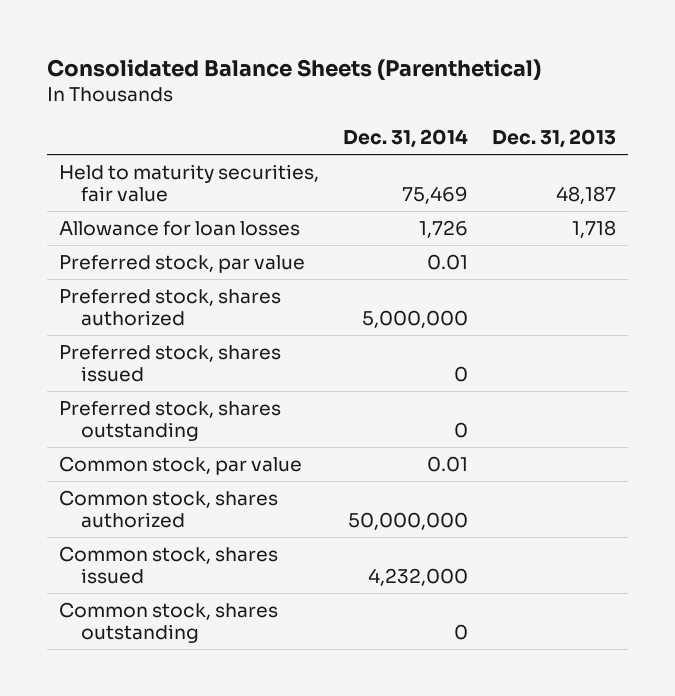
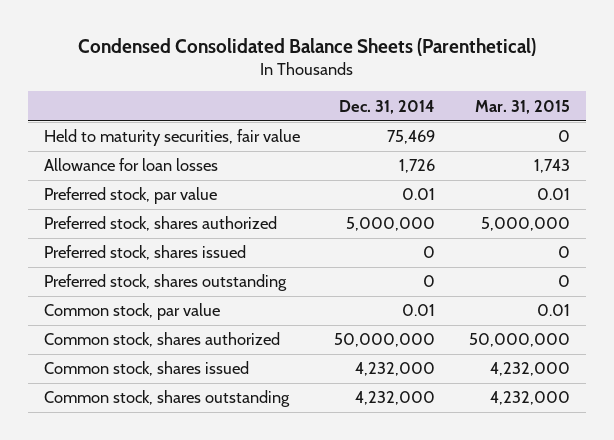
- Consolidated Balance Sheets (Parenthetical)
+ Condensed Consolidated Balance Sheets (Parenthetical)
- | Dec. 31, 2014 | Dec. 31, 2013
+ | Dec. 31, 2014 | Mar. 31, 2015
- Common stock, shares outstanding | 0 |
+ Common stock, shares outstanding | 4,232,000 | 4,232,000

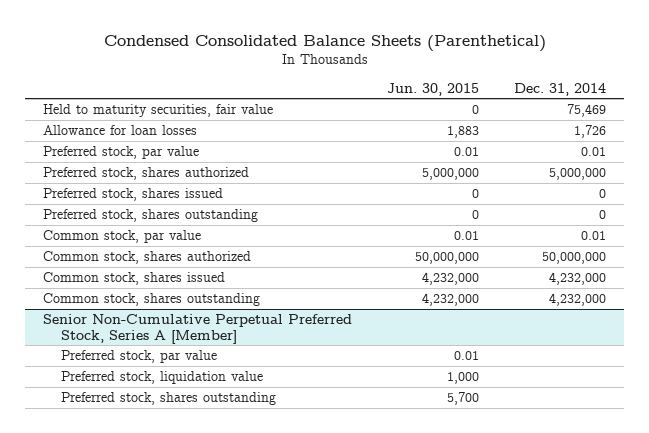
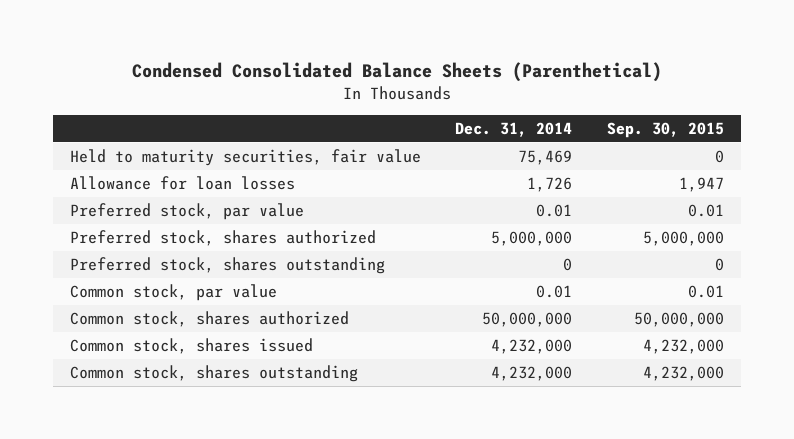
- | Jun. 30, 2015 | Dec. 31, 2014
+ | Dec. 31, 2014 | Sep. 30, 2015
- Preferred stock, shares issued | 0 | 0
- Senior Non-Cumulative Perpetual Preferred Stock, Series A [Member]
- Preferred stock, par value | 0.01 |
- Preferred stock, liquidation value | 1,000 |
- Preferred stock, shares outstanding | 5,700 |

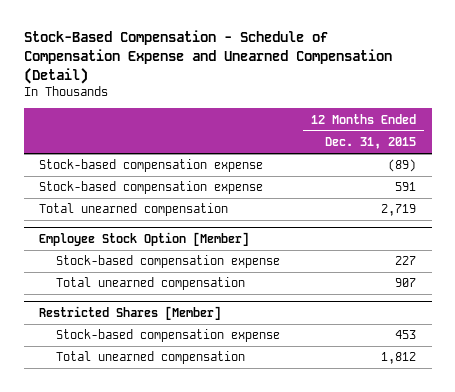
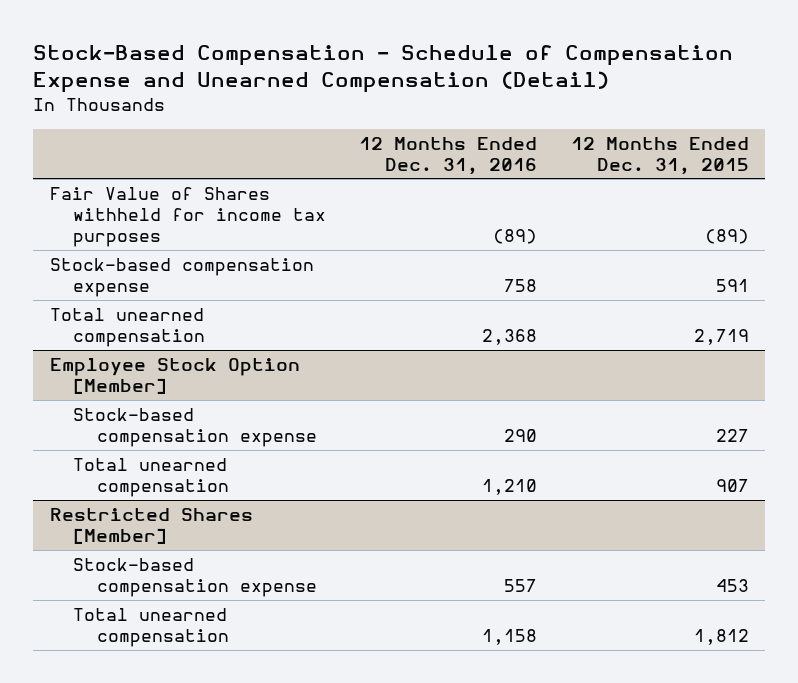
- | 12 Months Ended Dec. 31, 2015
+ | 12 Months Ended Dec. 31, 2016 | 12 Months Ended Dec. 31, 2015
- Stock-based compensation expense | (89)
+ Fair Value of Shares withheld for income tax purposes | (89) | (89)

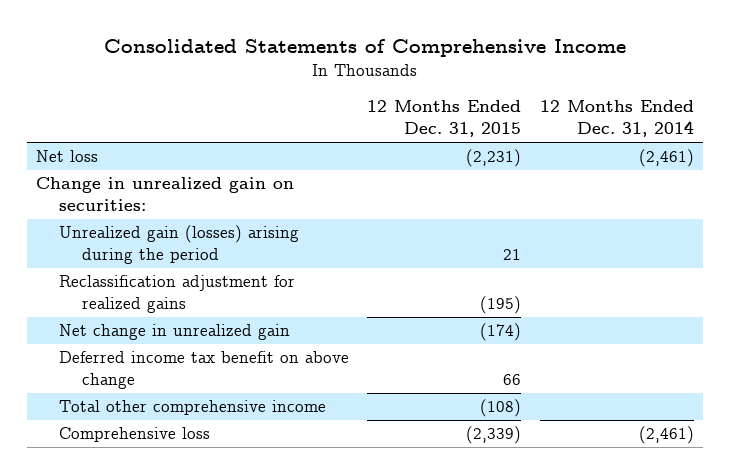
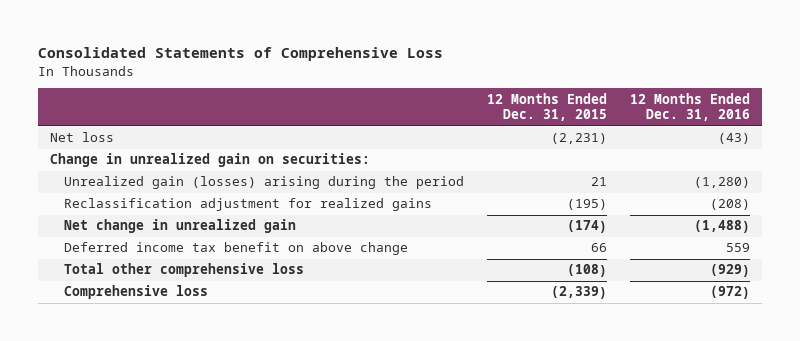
- Consolidated Statements of Comprehensive Income
+ Consolidated Statements of Comprehensive Loss
- | 12 Months Ended Dec. 31, 2015 | 12 Months Ended Dec. 31, 2014
+ | 12 Months Ended Dec. 31, 2015 | 12 Months Ended Dec. 31, 2016
- Total other comprehensive income | (108) |
+ Total other comprehensive loss | (108) | (929)

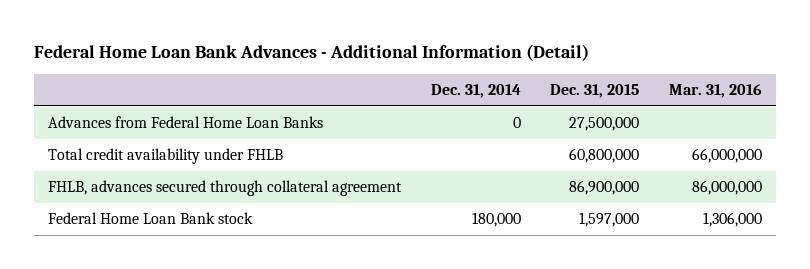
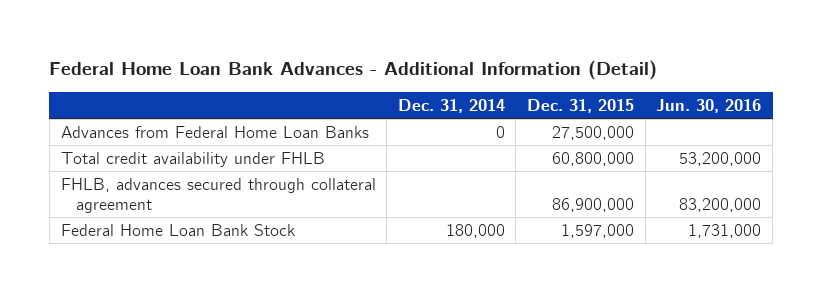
- | Dec. 31, 2014 | Dec. 31, 2015 | Mar. 31, 2016
+ | Dec. 31, 2014 | Dec. 31, 2015 | Jun. 30, 2016
- Federal Home Loan Bank stock | 180,000 | 1,597,000 | 1,306,000
+ Federal Home Loan Bank Stock | 180,000 | 1,597,000 | 1,731,000

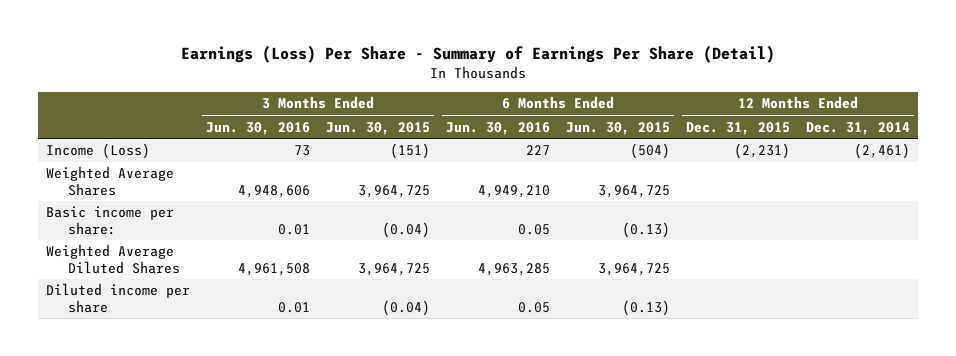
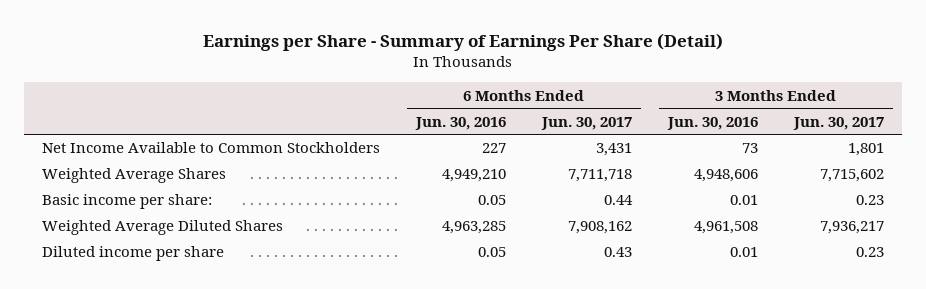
- Earnings (Loss) Per Share - Summary of Earnings Per Share (Detail)
+ Earnings per Share - Summary of Earnings Per Share (Detail)
- | 3 Months Ended Jun. 30, 2016 | 3 Months Ended Jun. 30, 2015 | 6 Months Ended Jun. 30, 2016 | 6 Months Ended Jun. 30, 2015 | 12 Months Ended Dec. 31, 2015 | 12 Months Ended Dec. 31, 2014
+ | 6 Months Ended Jun. 30, 2016 | 6 Months Ended Jun. 30, 2017 | 3 Months Ended Jun. 30, 2016 | 3 Months Ended Jun. 30, 2017
- Income (Loss) | 73 | (151) | 227 | (504) | (2,231) | (2,461)
+ Net Income Available to Common Stockholders | 227 | 3,431 | 73 | 1,801

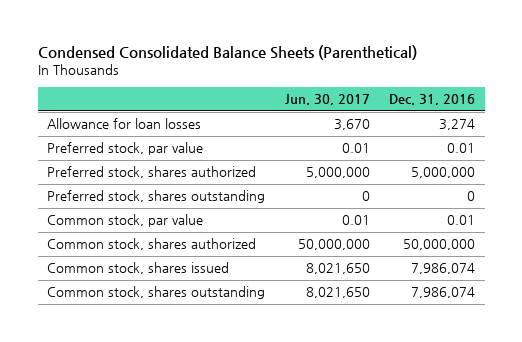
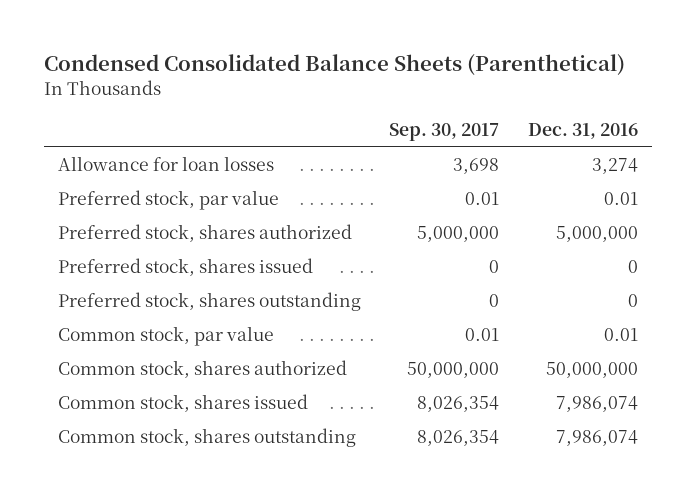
- | Jun. 30, 2017 | Dec. 31, 2016
+ | Sep. 30, 2017 | Dec. 31, 2016
+ Preferred stock, shares issued | 0 | 0

